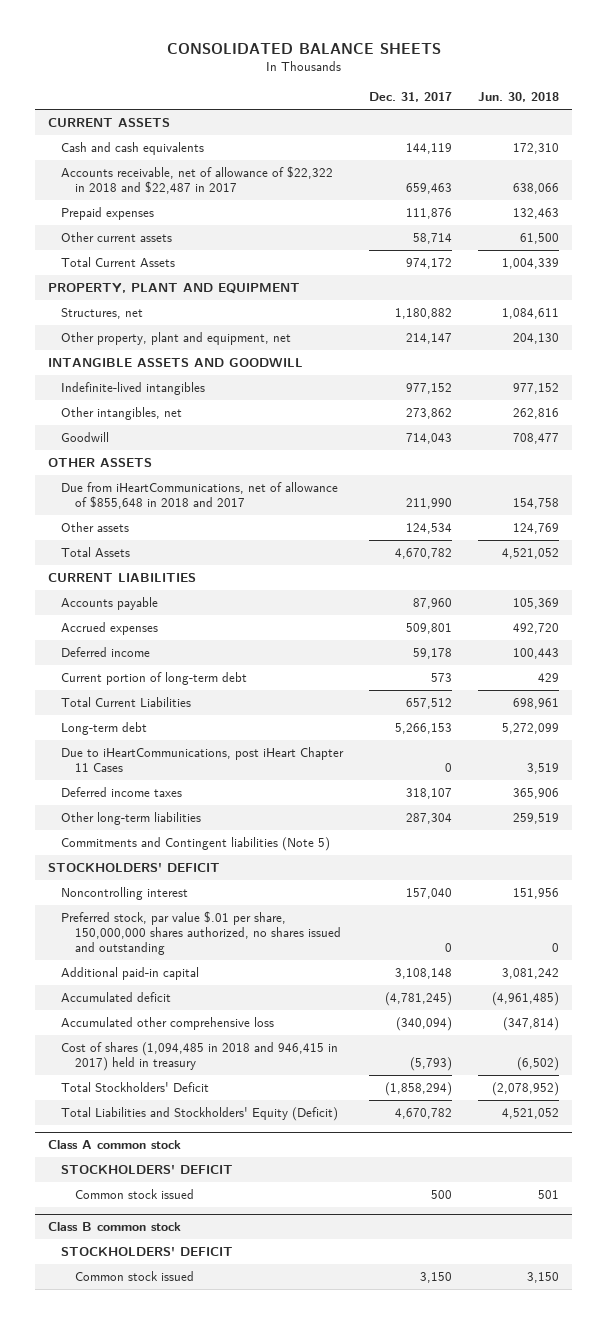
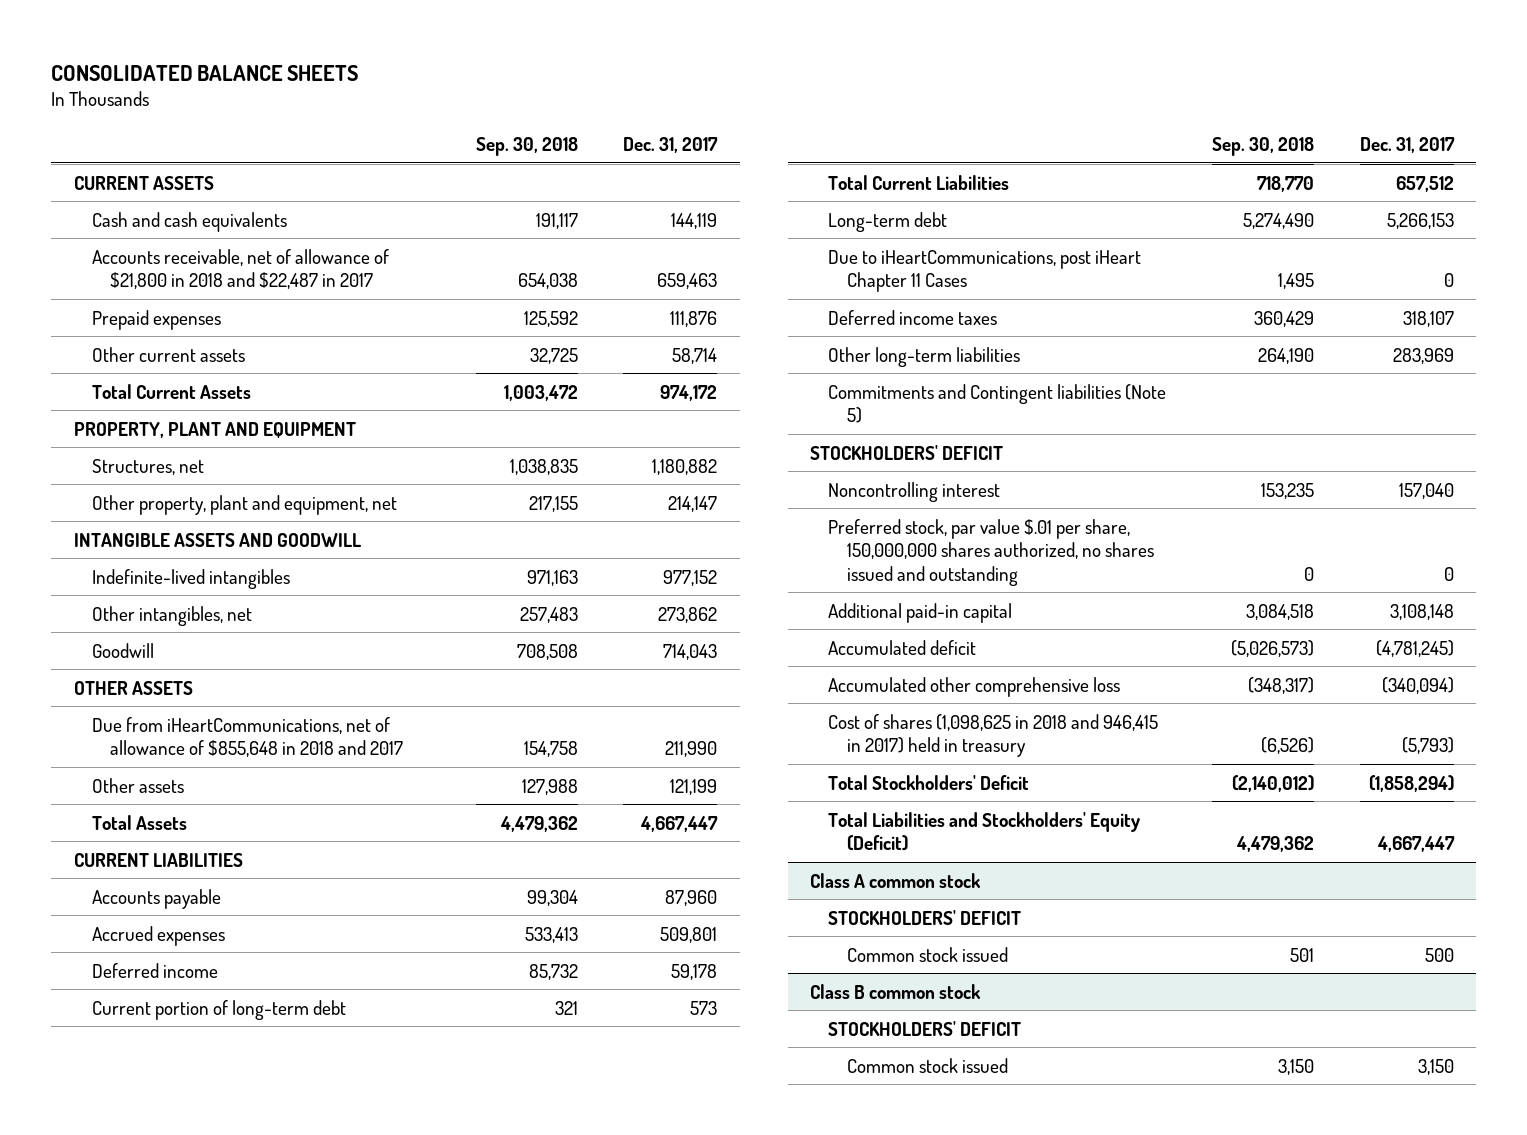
- | Dec. 31, 2017 | Jun. 30, 2018
+ | Sep. 30, 2018 | Dec. 31, 2017
- Accounts receivable, net of allowance of $22,322 in 2018 and $22,487 in 2017 | 659,463 | 638,066
+ Accounts receivable, net of allowance of $21,800 in 2018 and $22,487 in 2017 | 654,038 | 659,463
- Other assets | 124,534 | 124,769
- Total Assets | 4,670,782 | 4,521,052
+ Other assets | 127,988 | 121,199
+ Total Assets | 4,479,362 | 4,667,447
- Other long-term liabilities | 287,304 | 259,519
+ Other long-term liabilities | 264,190 | 283,969
- Cost of shares (1,094,485 in 2018 and 946,415 in 2017) held in treasury | (5,793) | (6,502)
+ Cost of shares (1,098,625 in 2018 and 946,415 in 2017) held in treasury | (6,526) | (5,793)
- Total Liabilities and Stockholders' Equity (Deficit) | 4,670,782 | 4,521,052
+ Total Liabilities and Stockholders' Equity (Deficit) | 4,479,362 | 4,667,447

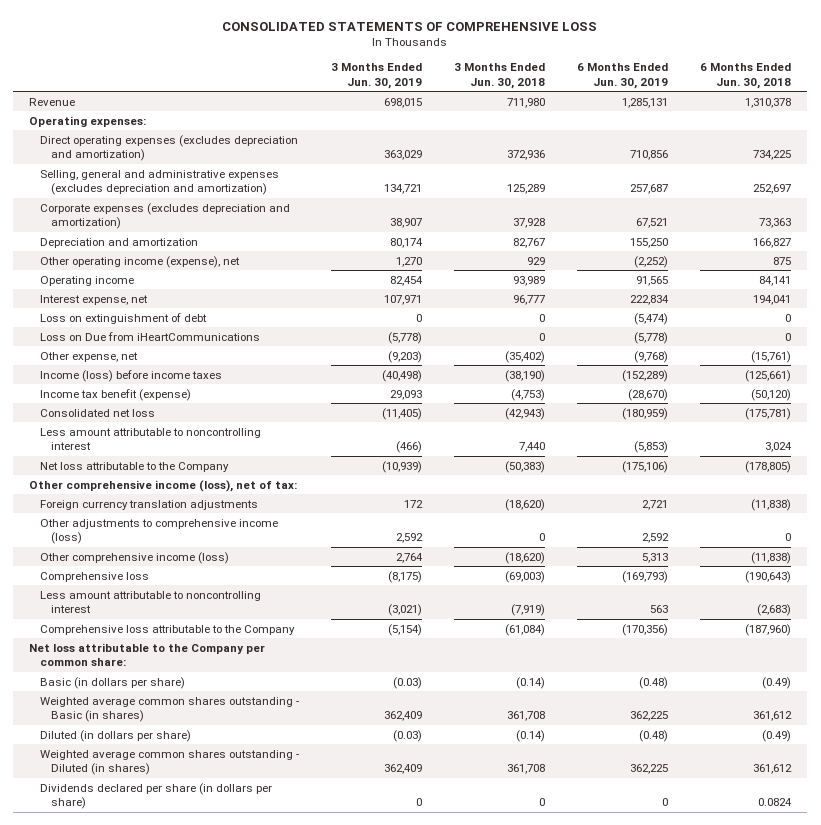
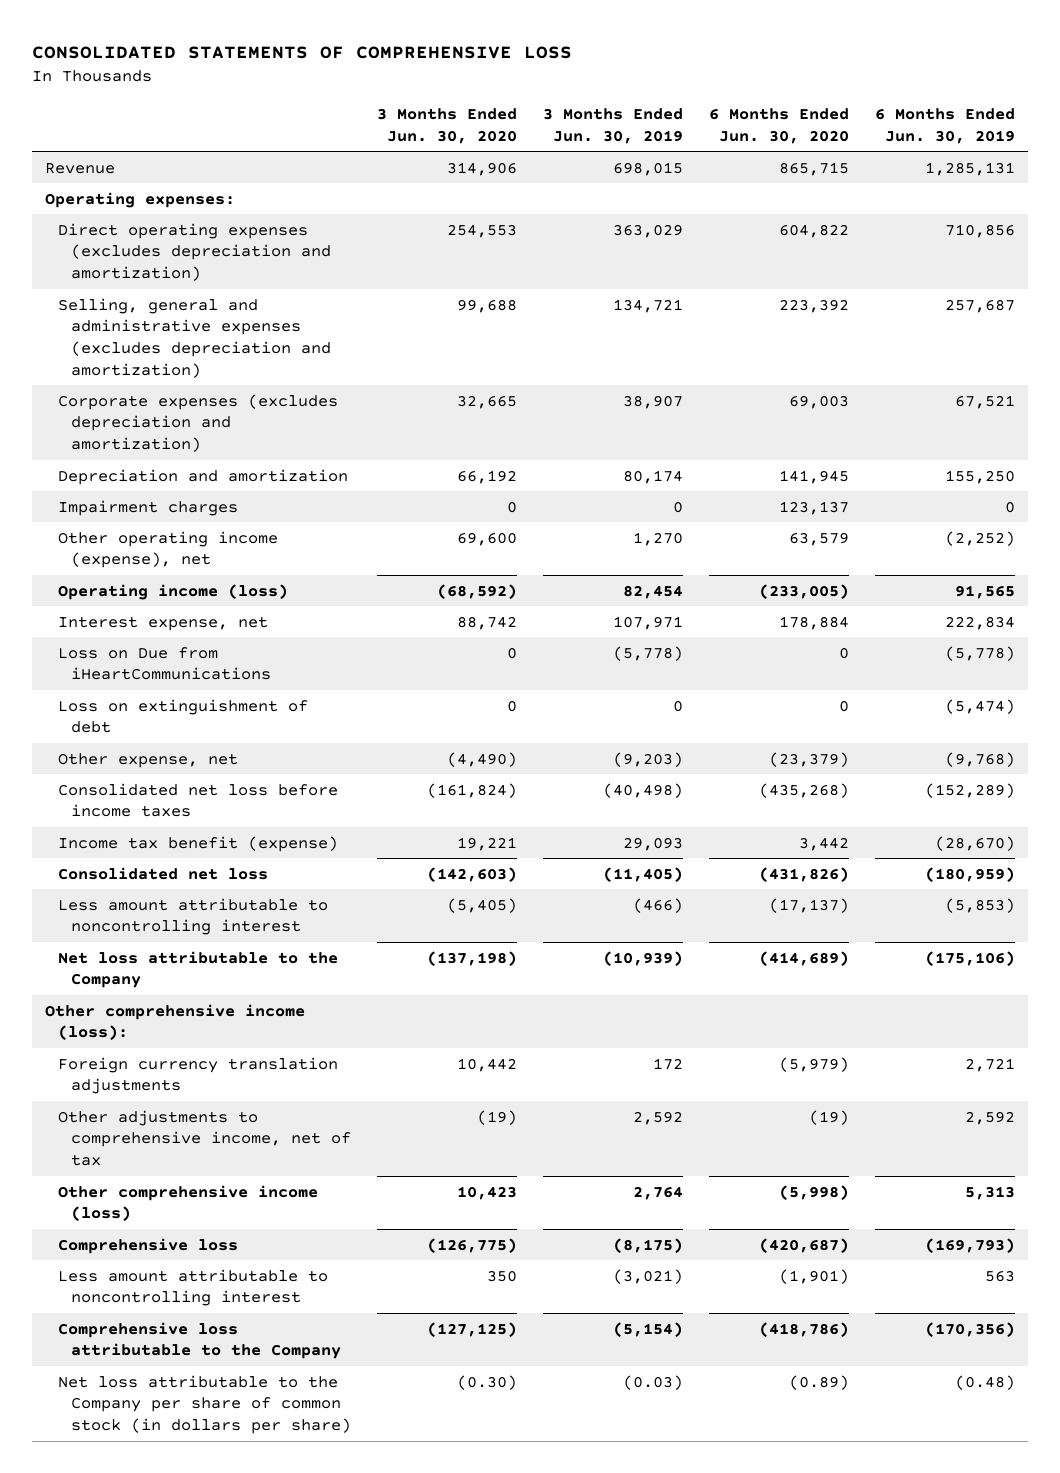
- | 3 Months Ended Jun. 30, 2019 | 3 Months Ended Jun. 30, 2018 | 6 Months Ended Jun. 30, 2019 | 6 Months Ended Jun. 30, 2018
+ | 3 Months Ended Jun. 30, 2020 | 3 Months Ended Jun. 30, 2019 | 6 Months Ended Jun. 30, 2020 | 6 Months Ended Jun. 30, 2019
+ Impairment charges | 0 | 0 | 123,137 | 0
- Operating income | 82,454 | 93,989 | 91,565 | 84,141
+ Operating income (loss) | (68,592) | 82,454 | (233,005) | 91,565
moved down: Loss on extinguishment of debt | 0 | 0 | 0 | (5,474)
- Income (loss) before income taxes | (40,498) | (38,190) | (152,289) | (125,661)
+ Consolidated net loss before income taxes | (161,824) | (40,498) | (435,268) | (152,289)
- Other comprehensive income (loss), net of tax:
+ Other comprehensive income (loss):
- Other adjustments to comprehensive income (loss) | 2,592 | 0 | 2,592 | 0
+ Other adjustments to comprehensive income, net of tax | (19) | 2,592 | (19) | 2,592
- Net loss attributable to the Company per common share:
- Basic (in dollars per share) | (0.03) | (0.14) | (0.48) | (0.49)
- Weighted average common shares outstanding - Basic (in shares) | 362,409 | 361,708 | 362,225 | 361,612
- Diluted (in dollars per share) | (0.03) | (0.14) | (0.48) | (0.49)
- Weighted average common shares outstanding - Diluted (in shares) | 362,409 | 361,708 | 362,225 | 361,612
- Dividends declared per share (in dollars per share) | 0 | 0 | 0 | 0.0824
+ Net loss attributable to the Company per share of common stock (in dollars per share) | (0.30) | (0.03) | (0.89) | (0.48)

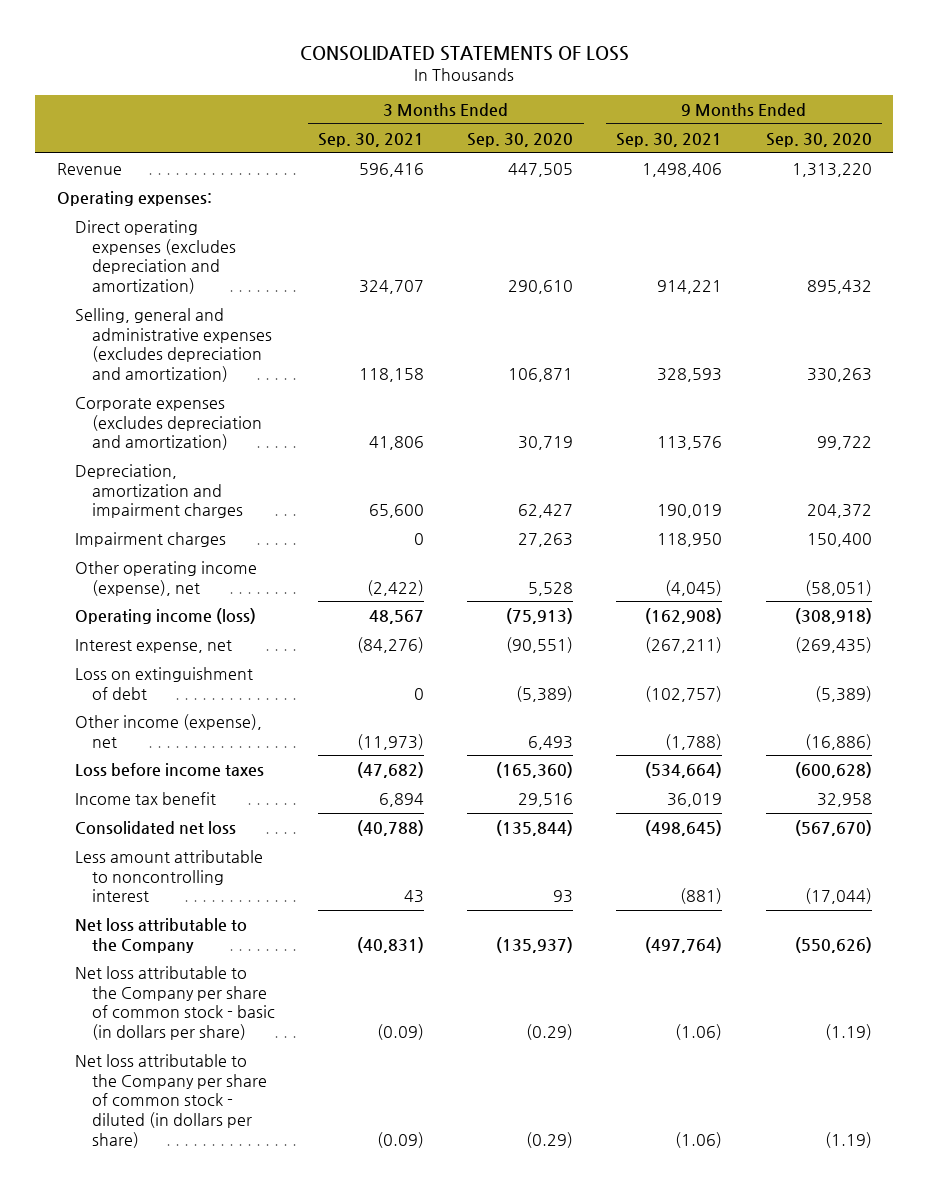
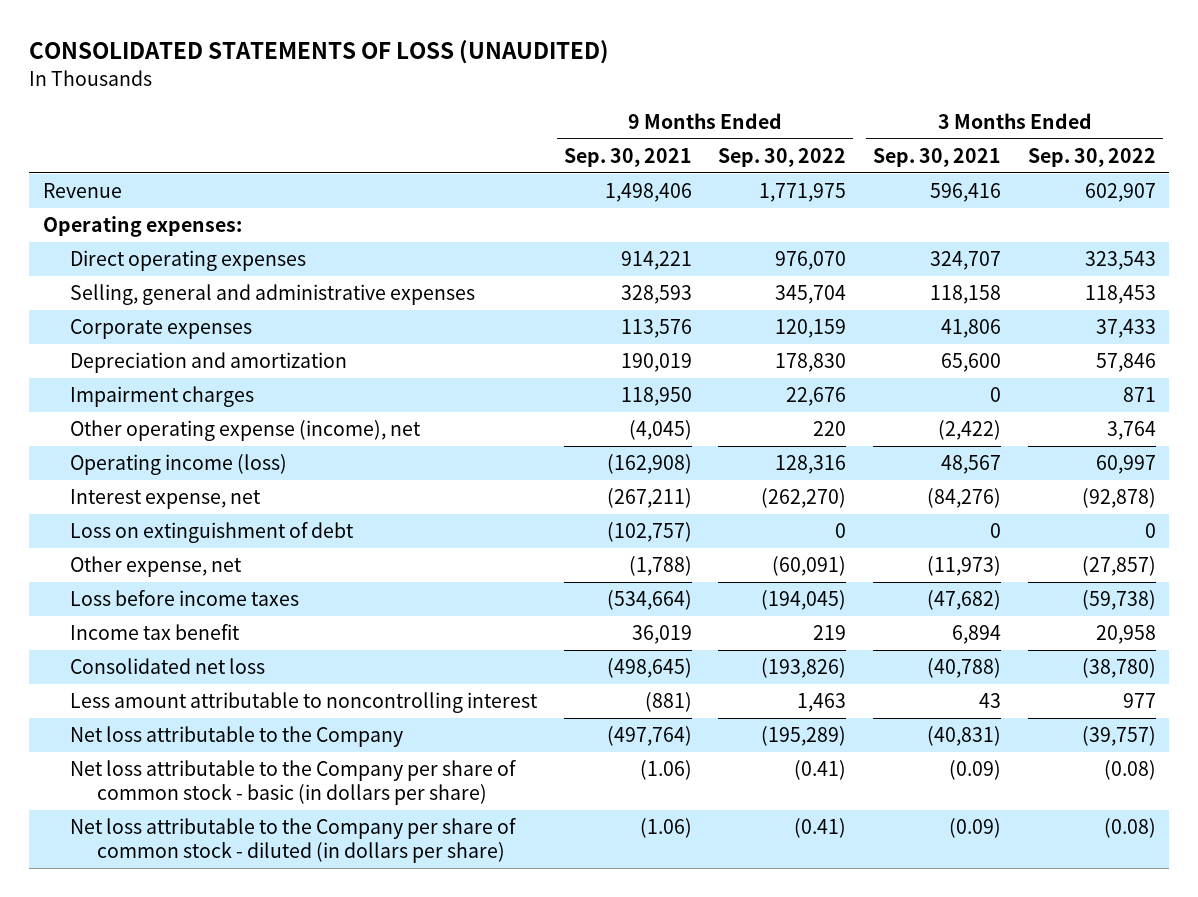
- CONSOLIDATED STATEMENTS OF LOSS
+ CONSOLIDATED STATEMENTS OF LOSS (UNAUDITED)
- | 3 Months Ended Sep. 30, 2021 | 3 Months Ended Sep. 30, 2020 | 9 Months Ended Sep. 30, 2021 | 9 Months Ended Sep. 30, 2020
+ | 9 Months Ended Sep. 30, 2021 | 9 Months Ended Sep. 30, 2022 | 3 Months Ended Sep. 30, 2021 | 3 Months Ended Sep. 30, 2022
- Direct operating expenses (excludes depreciation and amortization) | 324,707 | 290,610 | 914,221 | 895,432
- Selling, general and administrative expenses (excludes depreciation and amortization) | 118,158 | 106,871 | 328,593 | 330,263
- Corporate expenses (excludes depreciation and amortization) | 41,806 | 30,719 | 113,576 | 99,722
- Depreciation, amortization and impairment charges | 65,600 | 62,427 | 190,019 | 204,372
+ Direct operating expenses | 914,221 | 976,070 | 324,707 | 323,543
+ Selling, general and administrative expenses | 328,593 | 345,704 | 118,158 | 118,453
+ Corporate expenses | 113,576 | 120,159 | 41,806 | 37,433
+ Depreciation and amortization | 190,019 | 178,830 | 65,600 | 57,846
- Other operating income (expense), net | (2,422) | 5,528 | (4,045) | (58,051)
+ Other operating expense (income), net | (4,045) | 220 | (2,422) | 3,764
- Other income (expense), net | (11,973) | 6,493 | (1,788) | (16,886)
+ Other expense, net | (1,788) | (60,091) | (11,973) | (27,857)

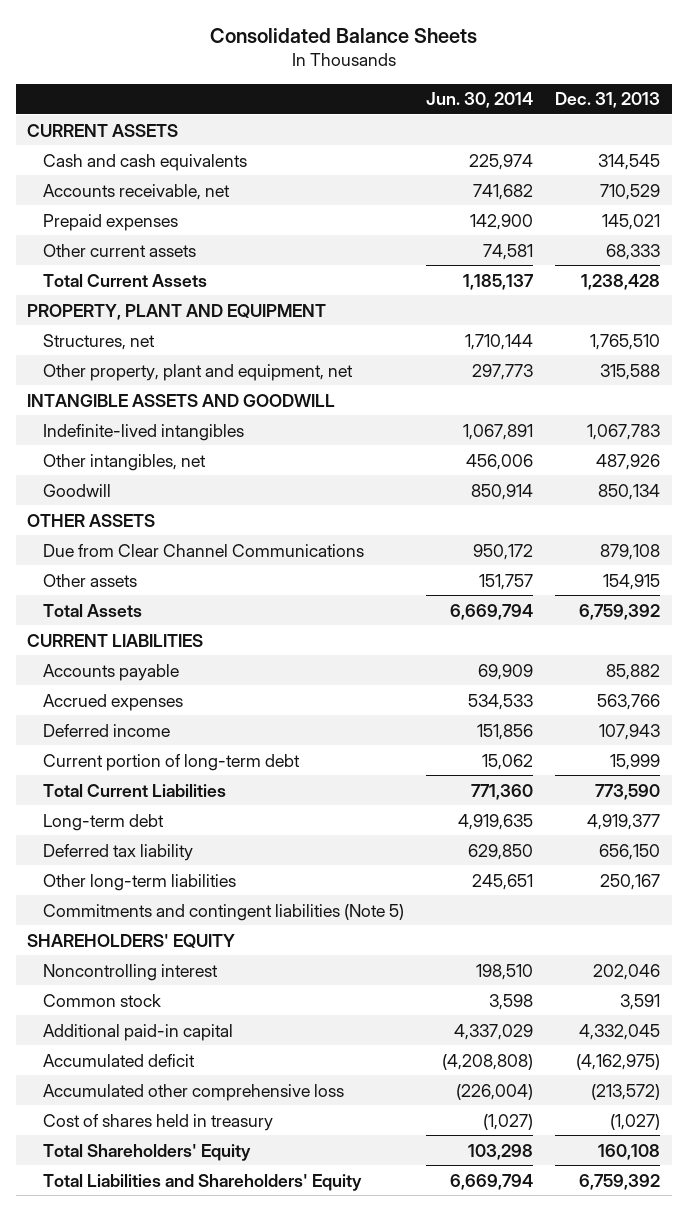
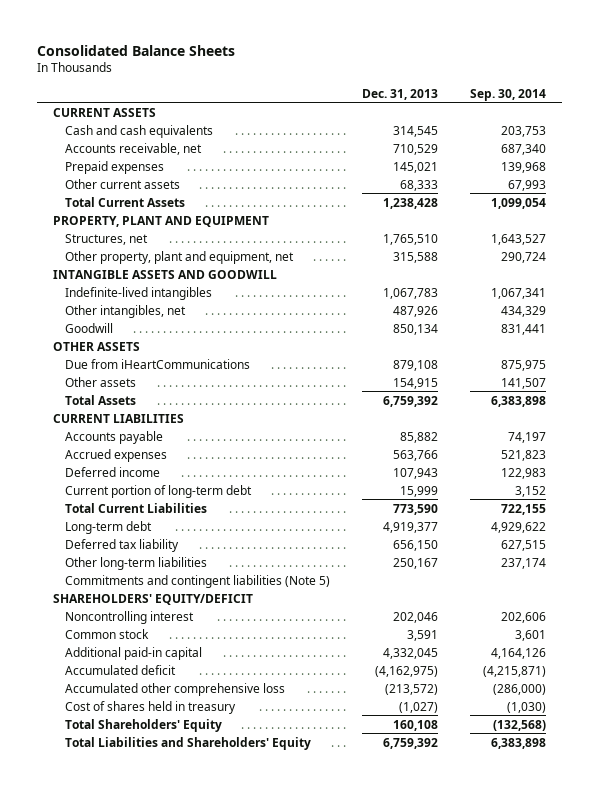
- | Jun. 30, 2014 | Dec. 31, 2013
+ | Dec. 31, 2013 | Sep. 30, 2014
- Due from Clear Channel Communications | 950,172 | 879,108
+ Due from iHeartCommunications | 879,108 | 875,975
- SHAREHOLDERS' EQUITY
+ SHAREHOLDERS' EQUITY/DEFICIT

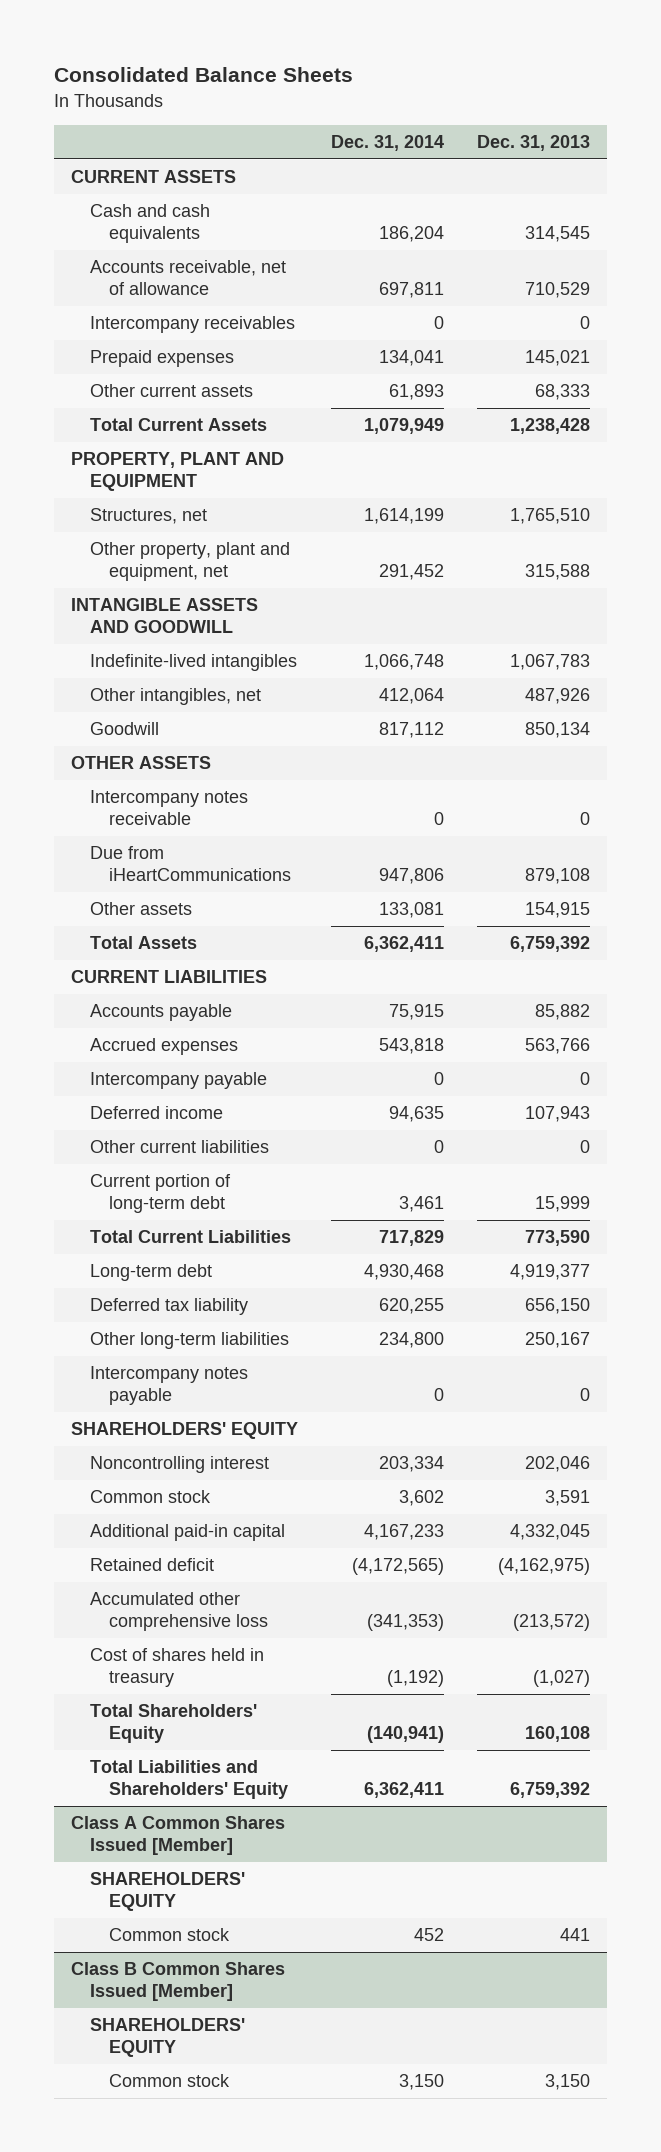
- | Dec. 31, 2013 | Sep. 30, 2014
+ | Dec. 31, 2014 | Dec. 31, 2013
- Accounts receivable, net | 710,529 | 687,340
+ Accounts receivable, net of allowance | 697,811 | 710,529
+ Intercompany receivables | 0 | 0
+ Intercompany notes receivable | 0 | 0
+ Intercompany payable | 0 | 0
+ Other current liabilities | 0 | 0
- Commitments and contingent liabilities (Note 5)
- SHAREHOLDERS' EQUITY/DEFICIT
+ Intercompany notes payable | 0 | 0
+ SHAREHOLDERS' EQUITY
- Accumulated deficit | (4,162,975) | (4,215,871)
+ Retained deficit | (4,172,565) | (4,162,975)
+ Class A Common Shares Issued [Member]
+ SHAREHOLDERS' EQUITY
+ Common stock | 452 | 441
+ Class B Common Shares Issued [Member]
+ SHAREHOLDERS' EQUITY
+ Common stock | 3,150 | 3,150

